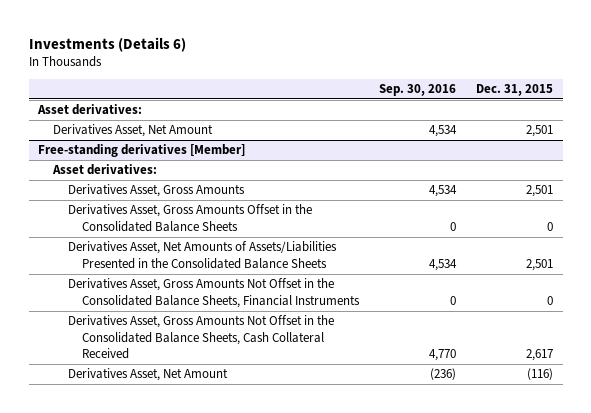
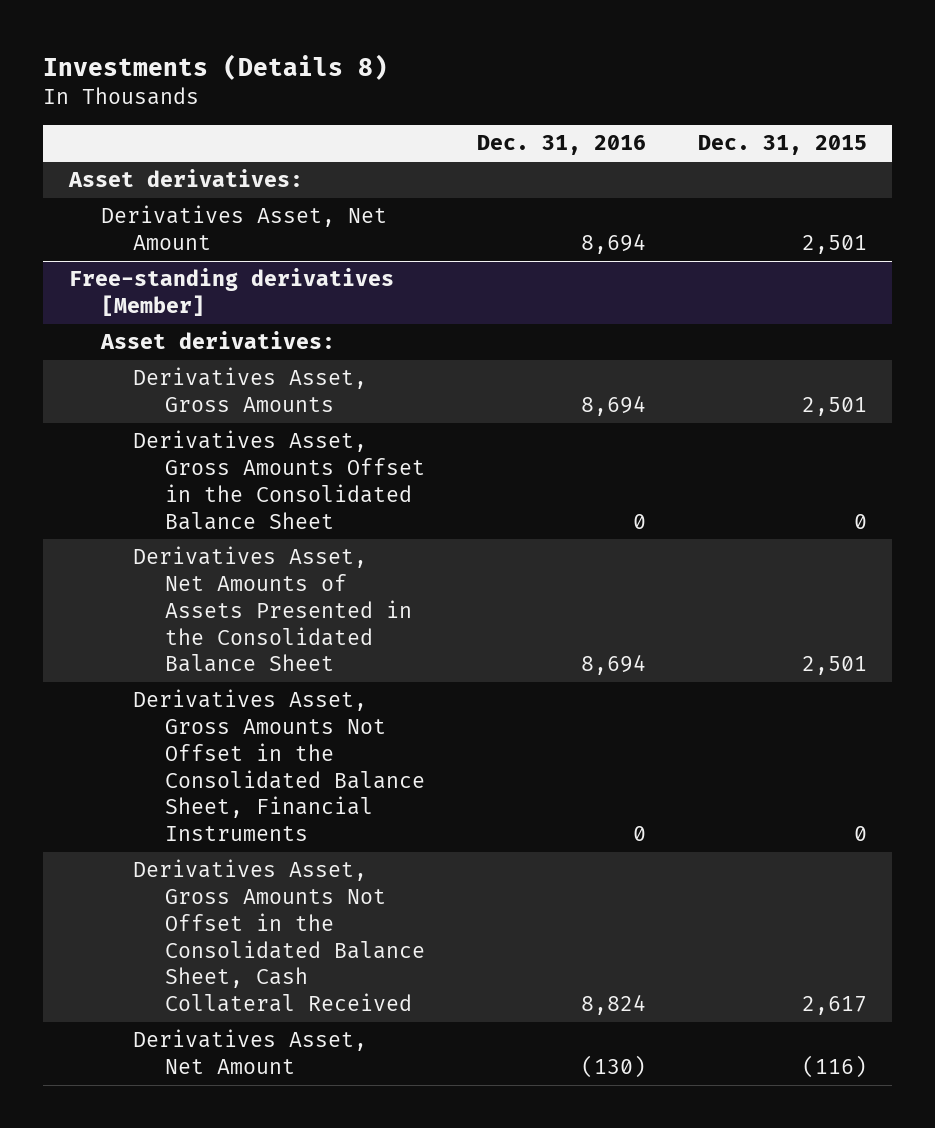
- Investments (Details 6)
+ Investments (Details 8)
- | Sep. 30, 2016 | Dec. 31, 2015
+ | Dec. 31, 2016 | Dec. 31, 2015
@ Free-standing derivatives [Member]
- Derivatives Asset, Gross Amounts Offset in the Consolidated Balance Sheets | 0 | 0
- Derivatives Asset, Net Amounts of Assets/Liabilities Presented in the Consolidated Balance Sheets | 4,534 | 2,501
- Derivatives Asset, Gross Amounts Not Offset in the Consolidated Balance Sheets, Financial Instruments | 0 | 0
- Derivatives Asset, Gross Amounts Not Offset in the Consolidated Balance Sheets, Cash Collateral Received | 4,770 | 2,617
+ Derivatives Asset, Gross Amounts Offset in the Consolidated Balance Sheet | 0 | 0
+ Derivatives Asset, Net Amounts of Assets Presented in the Consolidated Balance Sheet | 8,694 | 2,501
+ Derivatives Asset, Gross Amounts Not Offset in the Consolidated Balance Sheet, Financial Instruments | 0 | 0
+ Derivatives Asset, Gross Amounts Not Offset in the Consolidated Balance Sheet, Cash Collateral Received | 8,824 | 2,617

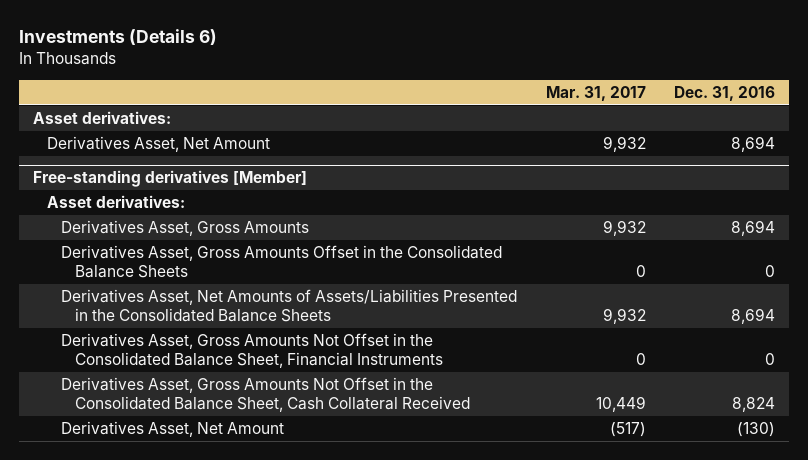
- Investments (Details 8)
+ Investments (Details 6)
- | Dec. 31, 2016 | Dec. 31, 2015
+ | Mar. 31, 2017 | Dec. 31, 2016
@ Free-standing derivatives [Member]
- Derivatives Asset, Gross Amounts Offset in the Consolidated Balance Sheet | 0 | 0
- Derivatives Asset, Net Amounts of Assets Presented in the Consolidated Balance Sheet | 8,694 | 2,501
+ Derivatives Asset, Gross Amounts Offset in the Consolidated Balance Sheets | 0 | 0
+ Derivatives Asset, Net Amounts of Assets/Liabilities Presented in the Consolidated Balance Sheets | 9,932 | 8,694

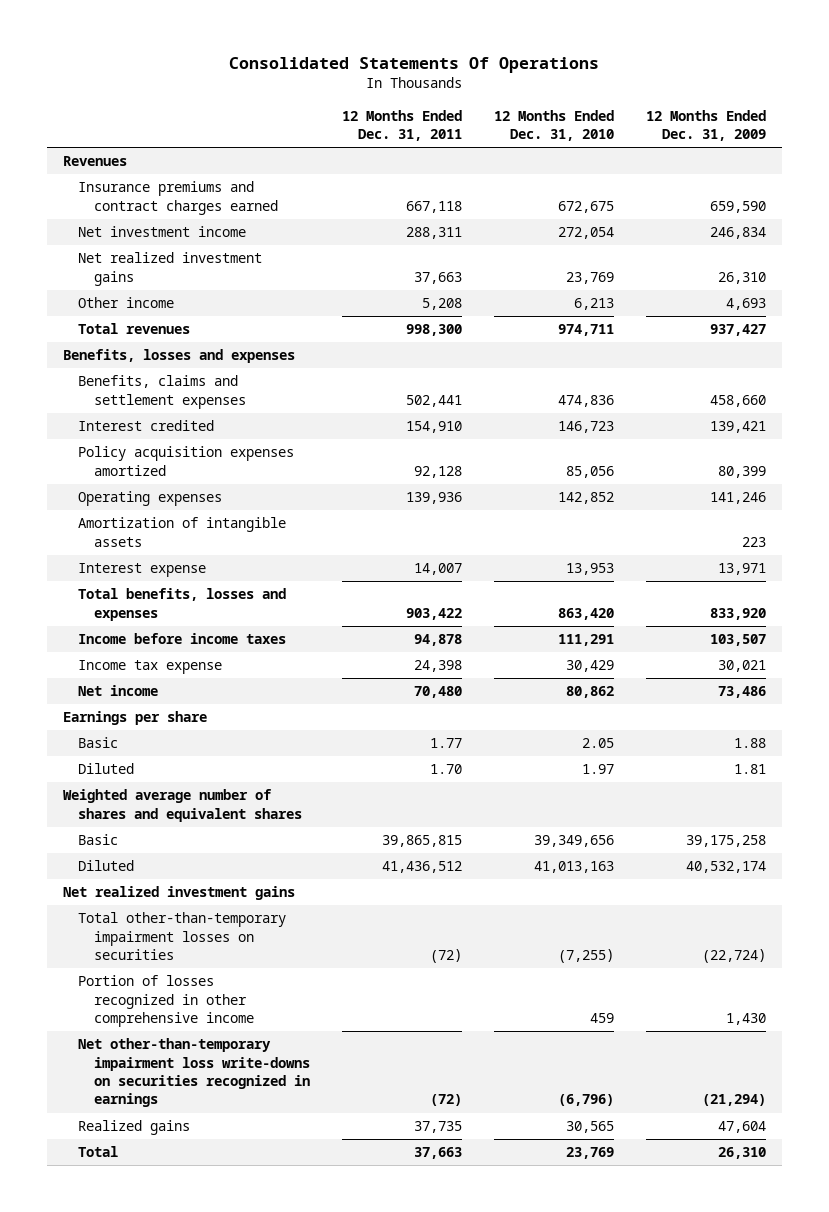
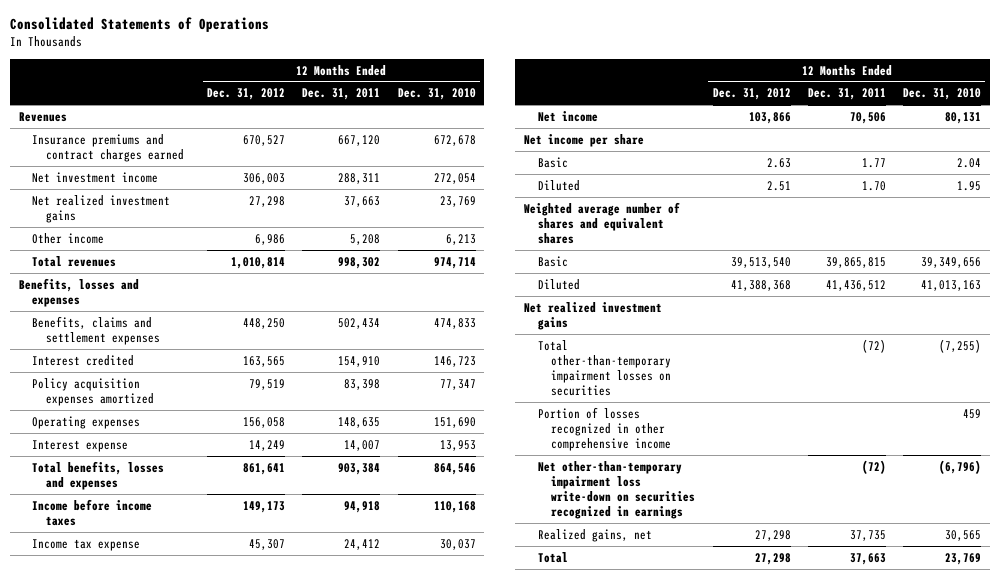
- Consolidated Statements Of Operations
+ Consolidated Statements of Operations
- | 12 Months Ended Dec. 31, 2011 | 12 Months Ended Dec. 31, 2010 | 12 Months Ended Dec. 31, 2009
+ | 12 Months Ended Dec. 31, 2012 | 12 Months Ended Dec. 31, 2011 | 12 Months Ended Dec. 31, 2010
- Insurance premiums and contract charges earned | 667,118 | 672,675 | 659,590
+ Insurance premiums and contract charges earned | 670,527 | 667,120 | 672,678
- Total revenues | 998,300 | 974,711 | 937,427
+ Total revenues | 1,010,814 | 998,302 | 974,714
- Benefits, claims and settlement expenses | 502,441 | 474,836 | 458,660
+ Benefits, claims and settlement expenses | 448,250 | 502,434 | 474,833
- Policy acquisition expenses amortized | 92,128 | 85,056 | 80,399
- Operating expenses | 139,936 | 142,852 | 141,246
- Amortization of intangible assets | | | 223
+ Policy acquisition expenses amortized | 79,519 | 83,398 | 77,347
+ Operating expenses | 156,058 | 148,635 | 151,690
- Total benefits, losses and expenses | 903,422 | 863,420 | 833,920
- Income before income taxes | 94,878 | 111,291 | 103,507
- Income tax expense | 24,398 | 30,429 | 30,021
- Net income | 70,480 | 80,862 | 73,486
- Earnings per share
- Basic | 1.77 | 2.05 | 1.88
- Diluted | 1.70 | 1.97 | 1.81
+ Total benefits, losses and expenses | 861,641 | 903,384 | 864,546
+ Income before income taxes | 149,173 | 94,918 | 110,168
+ Income tax expense | 45,307 | 24,412 | 30,037
+ Net income | 103,866 | 70,506 | 80,131
+ Net income per share
+ Basic | 2.63 | 1.77 | 2.04
+ Diluted | 2.51 | 1.70 | 1.95
- Net other-than-temporary impairment loss write-downs on securities recognized in earnings | (72) | (6,796) | (21,294)
- Realized gains | 37,735 | 30,565 | 47,604
+ Net other-than-temporary impairment loss write-down on securities recognized in earnings | | (72) | (6,796)
+ Realized gains, net | 27,298 | 37,735 | 30,565

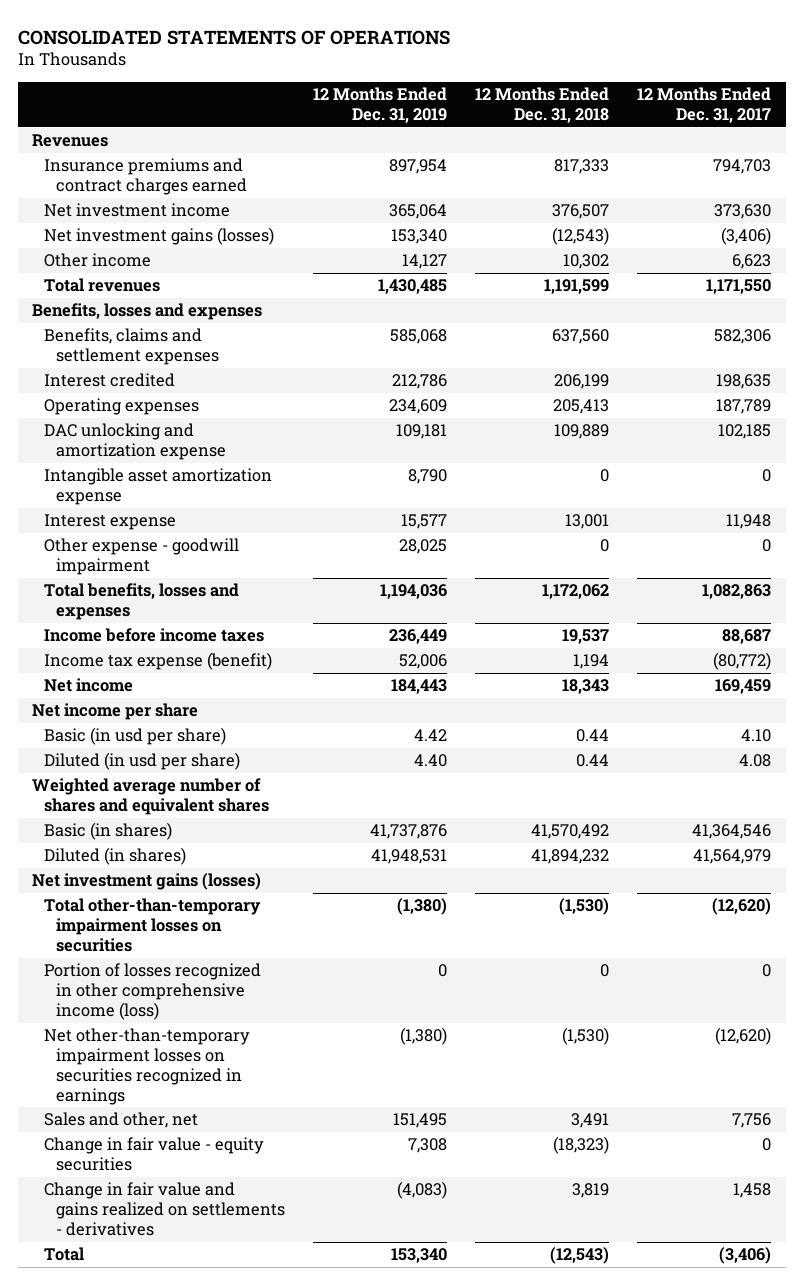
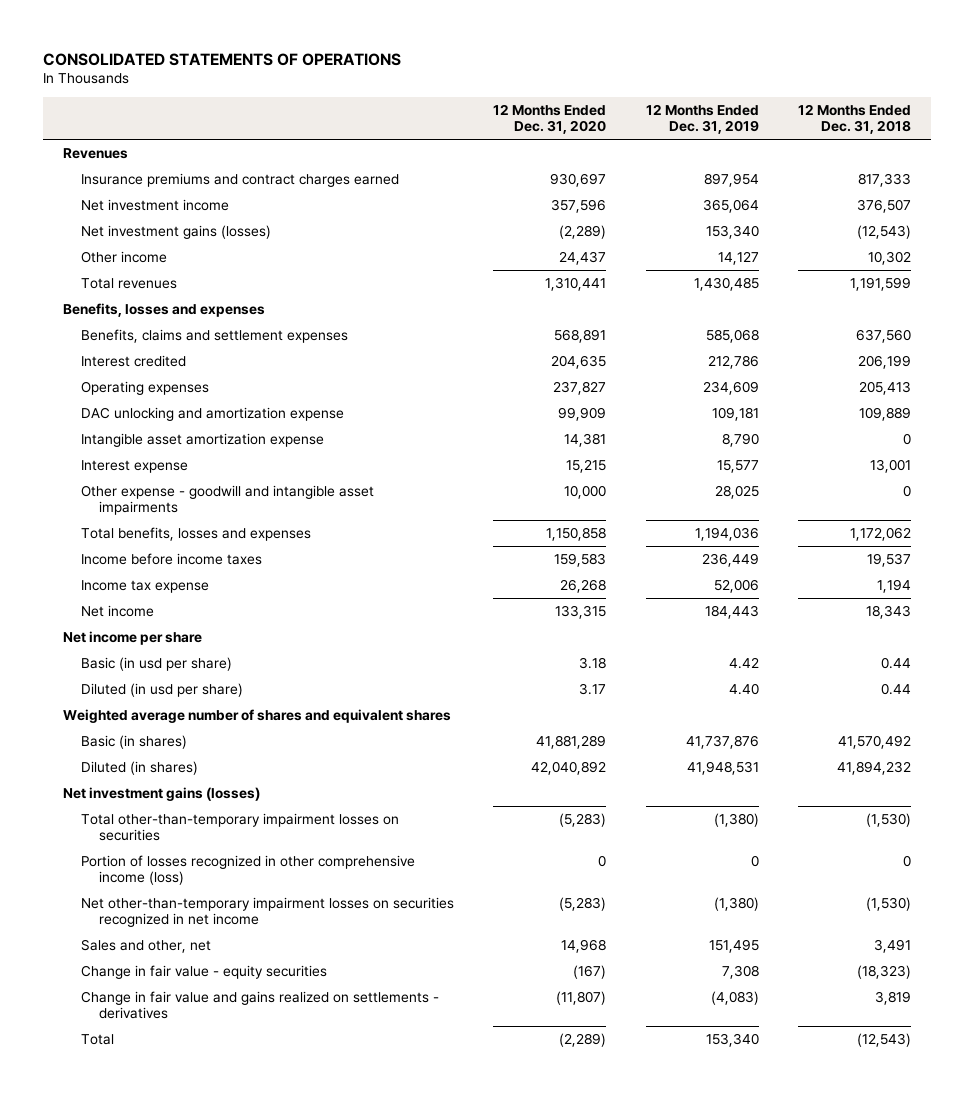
- | 12 Months Ended Dec. 31, 2019 | 12 Months Ended Dec. 31, 2018 | 12 Months Ended Dec. 31, 2017
+ | 12 Months Ended Dec. 31, 2020 | 12 Months Ended Dec. 31, 2019 | 12 Months Ended Dec. 31, 2018
- Other expense - goodwill impairment | 28,025 | 0 | 0
+ Other expense - goodwill and intangible asset impairments | 10,000 | 28,025 | 0
- Income tax expense (benefit) | 52,006 | 1,194 | (80,772)
+ Income tax expense | 26,268 | 52,006 | 1,194
- Net other-than-temporary impairment losses on securities recognized in earnings | (1,380) | (1,530) | (12,620)
+ Net other-than-temporary impairment losses on securities recognized in net income | (5,283) | (1,380) | (1,530)

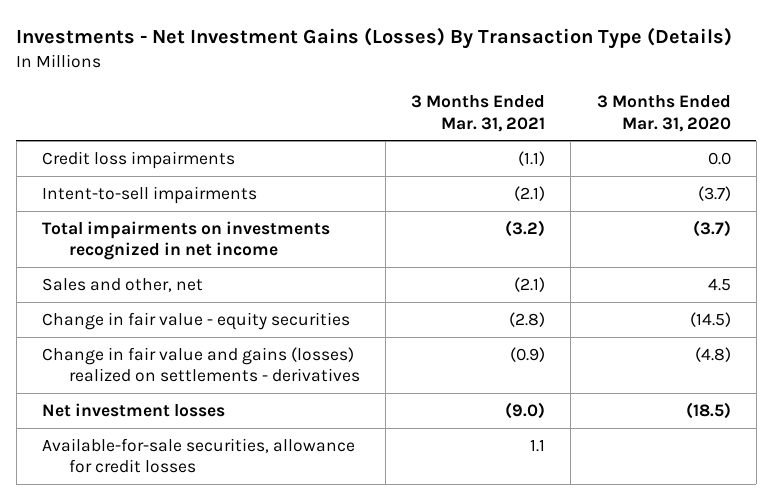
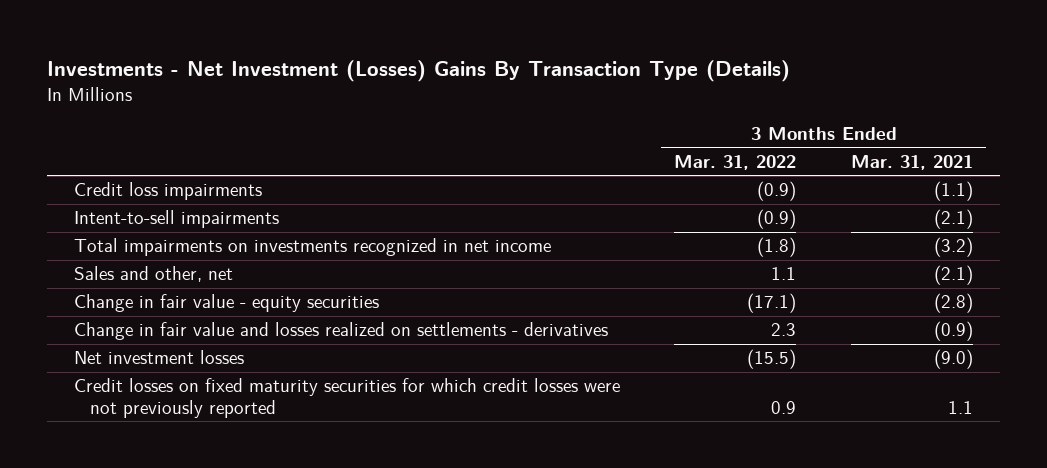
- Investments - Net Investment Gains (Losses) By Transaction Type (Details)
+ Investments - Net Investment (Losses) Gains By Transaction Type (Details)
- | 3 Months Ended Mar. 31, 2021 | 3 Months Ended Mar. 31, 2020
+ | 3 Months Ended Mar. 31, 2022 | 3 Months Ended Mar. 31, 2021
- Change in fair value and gains (losses) realized on settlements - derivatives | (0.9) | (4.8)
+ Change in fair value and losses realized on settlements - derivatives | 2.3 | (0.9)
- Available-for-sale securities, allowance for credit losses | 1.1 |
+ Credit losses on fixed maturity securities for which credit losses were not previously reported | 0.9 | 1.1

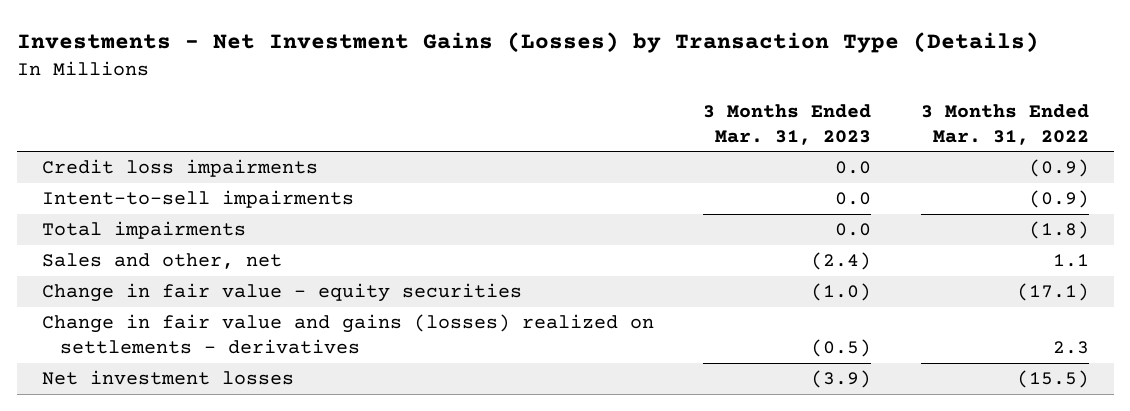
- Investments - Net Investment (Losses) Gains By Transaction Type (Details)
+ Investments - Net Investment Gains (Losses) by Transaction Type (Details)
- | 3 Months Ended Mar. 31, 2022 | 3 Months Ended Mar. 31, 2021
+ | 3 Months Ended Mar. 31, 2023 | 3 Months Ended Mar. 31, 2022
- Total impairments on investments recognized in net income | (1.8) | (3.2)
+ Total impairments | 0.0 | (1.8)
- Change in fair value and losses realized on settlements - derivatives | 2.3 | (0.9)
+ Change in fair value and gains (losses) realized on settlements - derivatives | (0.5) | 2.3
- Credit losses on fixed maturity securities for which credit losses were not previously reported | 0.9 | 1.1

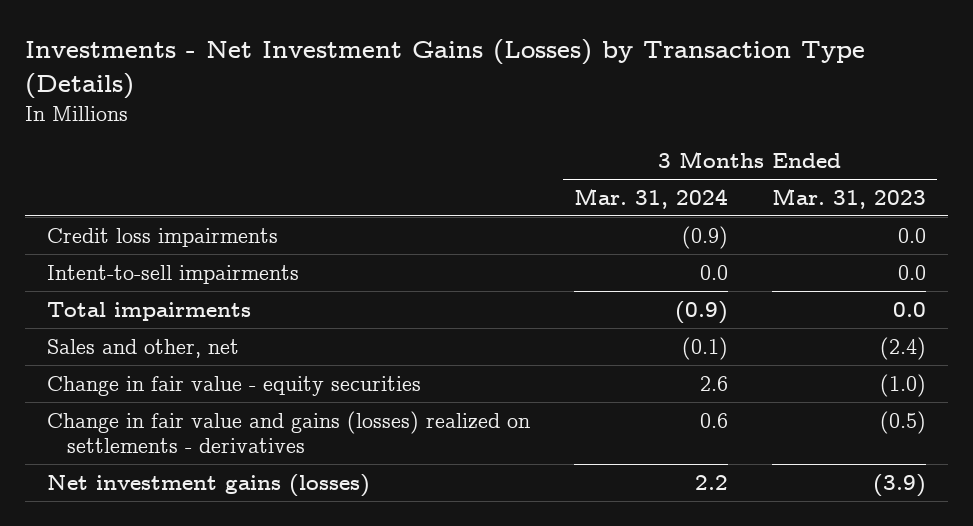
- | 3 Months Ended Mar. 31, 2023 | 3 Months Ended Mar. 31, 2022
+ | 3 Months Ended Mar. 31, 2024 | 3 Months Ended Mar. 31, 2023
- Net investment losses | (3.9) | (15.5)
+ Net investment gains (losses) | 2.2 | (3.9)

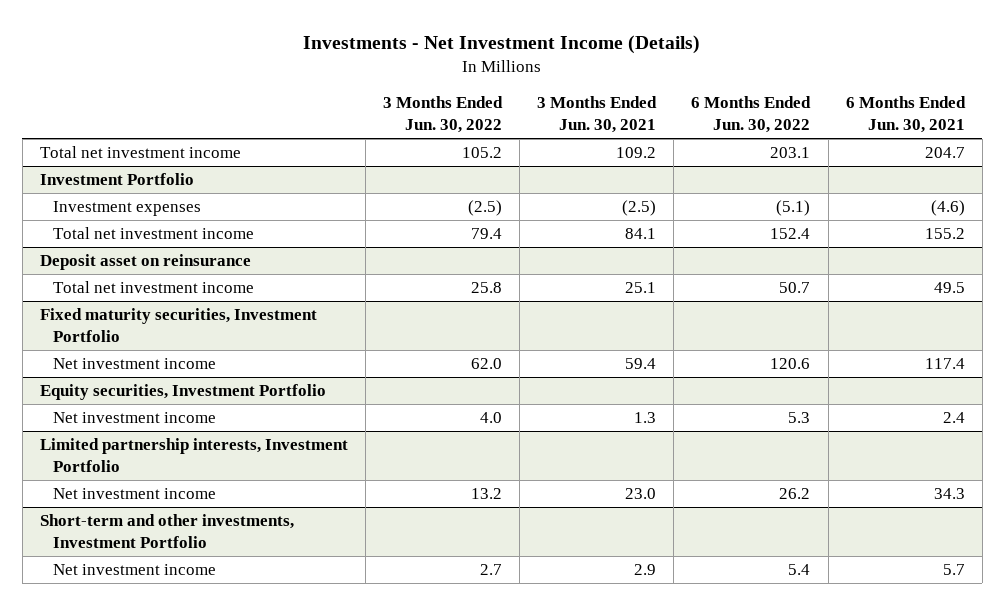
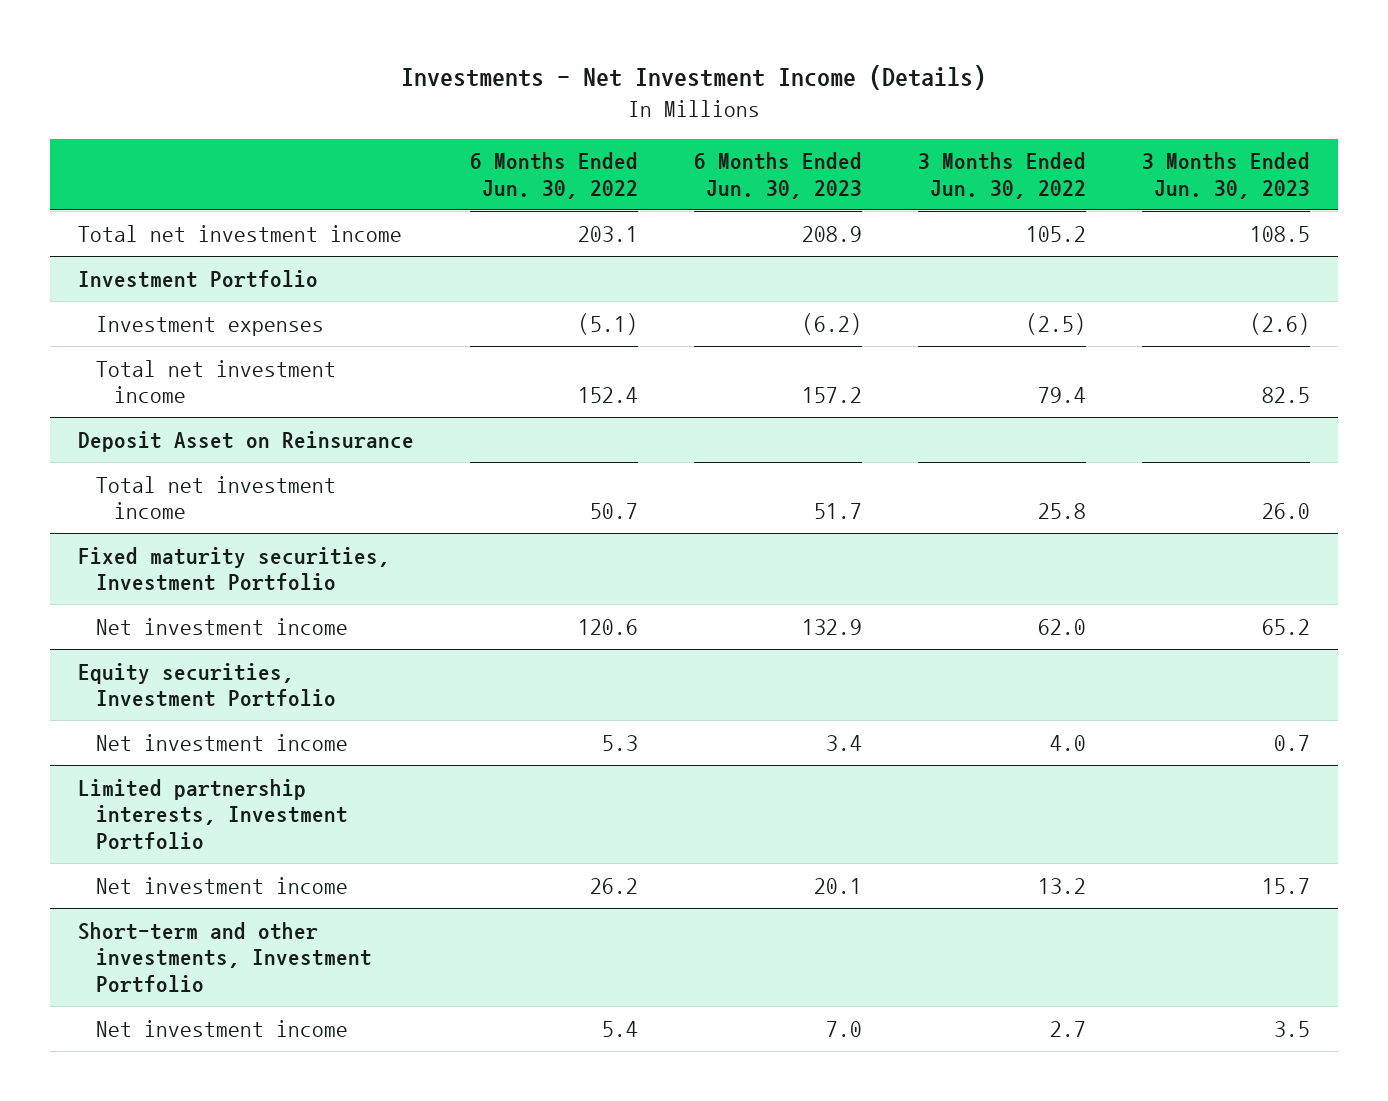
- | 3 Months Ended Jun. 30, 2022 | 3 Months Ended Jun. 30, 2021 | 6 Months Ended Jun. 30, 2022 | 6 Months Ended Jun. 30, 2021
+ | 6 Months Ended Jun. 30, 2022 | 6 Months Ended Jun. 30, 2023 | 3 Months Ended Jun. 30, 2022 | 3 Months Ended Jun. 30, 2023
- Deposit asset on reinsurance
+ Deposit Asset on Reinsurance

